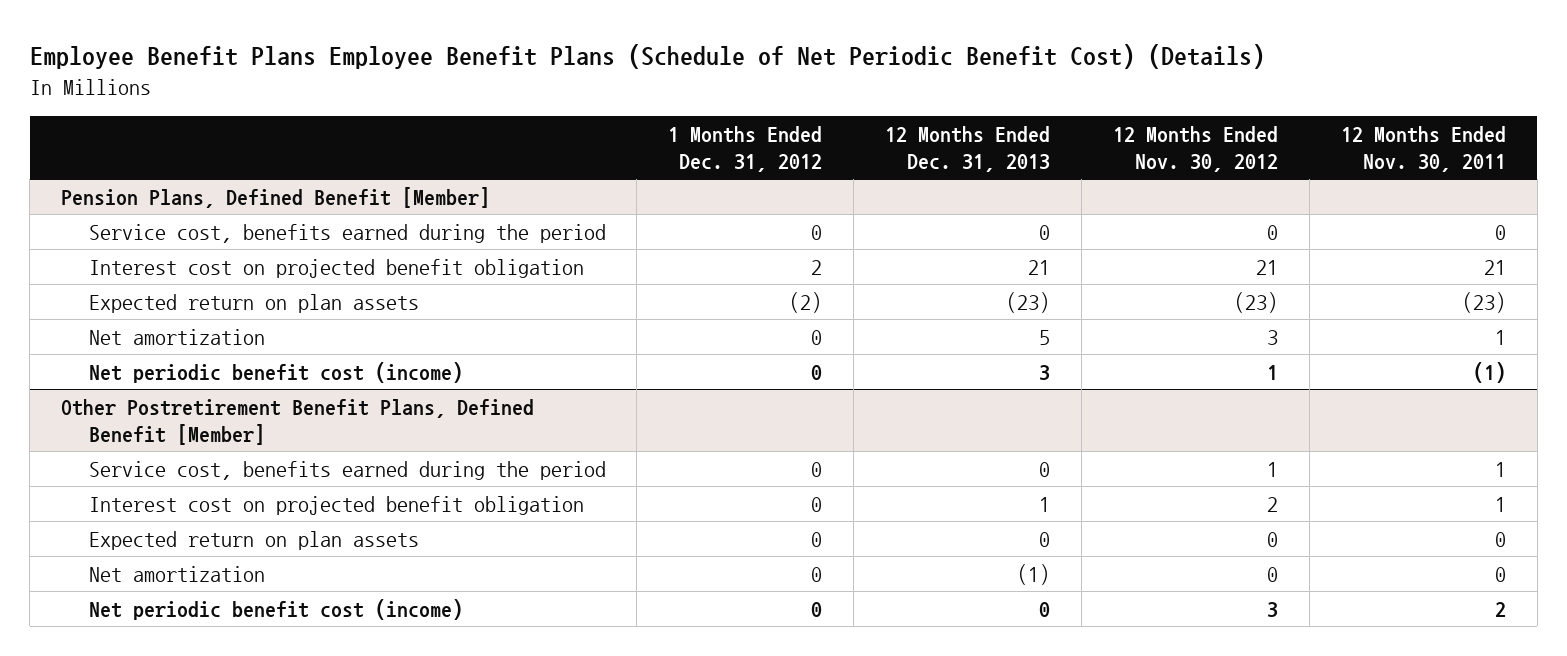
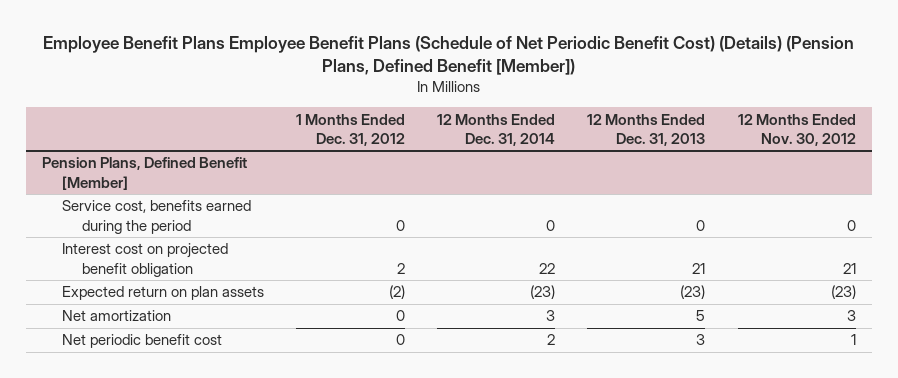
- Employee Benefit Plans Employee Benefit Plans (Schedule of Net Periodic Benefit Cost) (Details)
+ Employee Benefit Plans Employee Benefit Plans (Schedule of Net Periodic Benefit Cost) (Details) (Pension Plans, Defined Benefit [Member])
- | 1 Months Ended Dec. 31, 2012 | 12 Months Ended Dec. 31, 2013 | 12 Months Ended Nov. 30, 2012 | 12 Months Ended Nov. 30, 2011
+ | 1 Months Ended Dec. 31, 2012 | 12 Months Ended Dec. 31, 2014 | 12 Months Ended Dec. 31, 2013 | 12 Months Ended Nov. 30, 2012
@ Pension Plans, Defined Benefit [Member]
- Net periodic benefit cost (income) | 0 | 3 | 1 | (1)
- Other Postretirement Benefit Plans, Defined Benefit [Member]
- Service cost, benefits earned during the period | 0 | 0 | 1 | 1
- Interest cost on projected benefit obligation | 0 | 1 | 2 | 1
- Expected return on plan assets | 0 | 0 | 0 | 0
- Net amortization | 0 | (1) | 0 | 0
- Net periodic benefit cost (income) | 0 | 0 | 3 | 2
@ Pension Plans, Defined Benefit [Member]
+ Net periodic benefit cost | 0 | 2 | 3 | 1

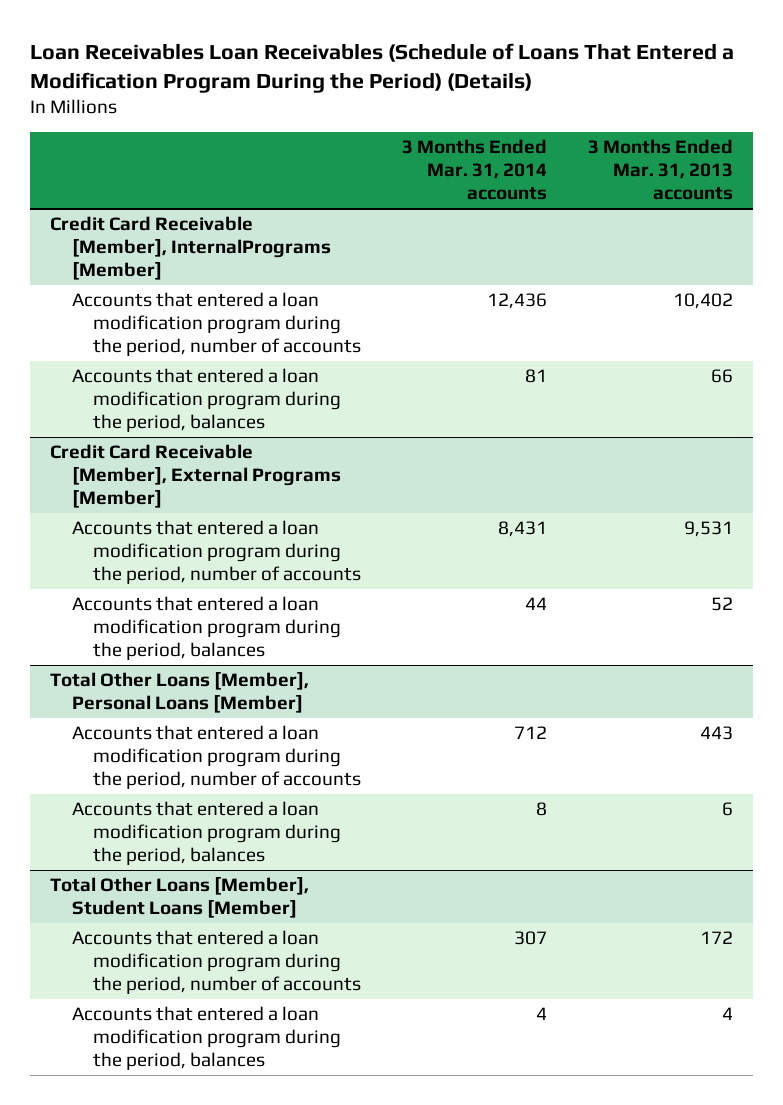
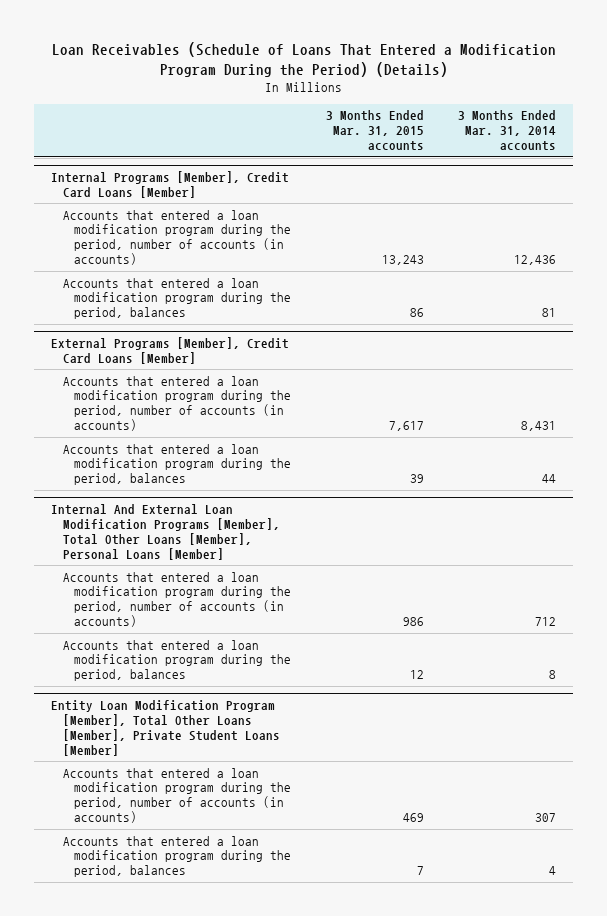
- Loan Receivables Loan Receivables (Schedule of Loans That Entered a Modification Program During the Period) (Details)
+ Loan Receivables (Schedule of Loans That Entered a Modification Program During the Period) (Details)
- | 3 Months Ended Mar. 31, 2014 accounts | 3 Months Ended Mar. 31, 2013 accounts
+ | 3 Months Ended Mar. 31, 2015 accounts | 3 Months Ended Mar. 31, 2014 accounts
- Credit Card Receivable [Member], InternalPrograms [Member]
- Accounts that entered a loan modification program during the period, number of accounts | 12,436 | 10,402
+ Internal Programs [Member], Credit Card Loans [Member]
+ Accounts that entered a loan modification program during the period, number of accounts (in accounts) | 13,243 | 12,436
- Credit Card Receivable [Member], External Programs [Member]
- Accounts that entered a loan modification program during the period, number of accounts | 8,431 | 9,531
+ External Programs [Member], Credit Card Loans [Member]
+ Accounts that entered a loan modification program during the period, number of accounts (in accounts) | 7,617 | 8,431
- Total Other Loans [Member], Personal Loans [Member]
- Accounts that entered a loan modification program during the period, number of accounts | 712 | 443
+ Internal And External Loan Modification Programs [Member], Total Other Loans [Member], Personal Loans [Member]
+ Accounts that entered a loan modification program during the period, number of accounts (in accounts) | 986 | 712
- Total Other Loans [Member], Student Loans [Member]
- Accounts that entered a loan modification program during the period, number of accounts | 307 | 172
+ Entity Loan Modification Program [Member], Total Other Loans [Member], Private Student Loans [Member]
+ Accounts that entered a loan modification program during the period, number of accounts (in accounts) | 469 | 307

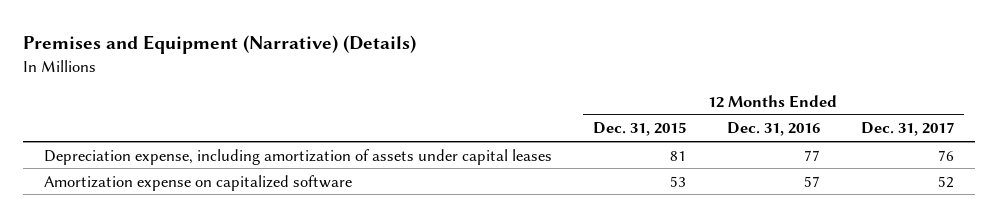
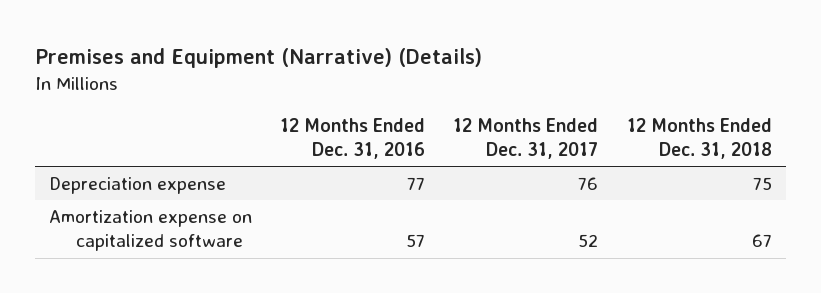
- | 12 Months Ended Dec. 31, 2015 | 12 Months Ended Dec. 31, 2016 | 12 Months Ended Dec. 31, 2017
+ | 12 Months Ended Dec. 31, 2016 | 12 Months Ended Dec. 31, 2017 | 12 Months Ended Dec. 31, 2018
- Depreciation expense, including amortization of assets under capital leases | 81 | 77 | 76
+ Depreciation expense | 77 | 76 | 75

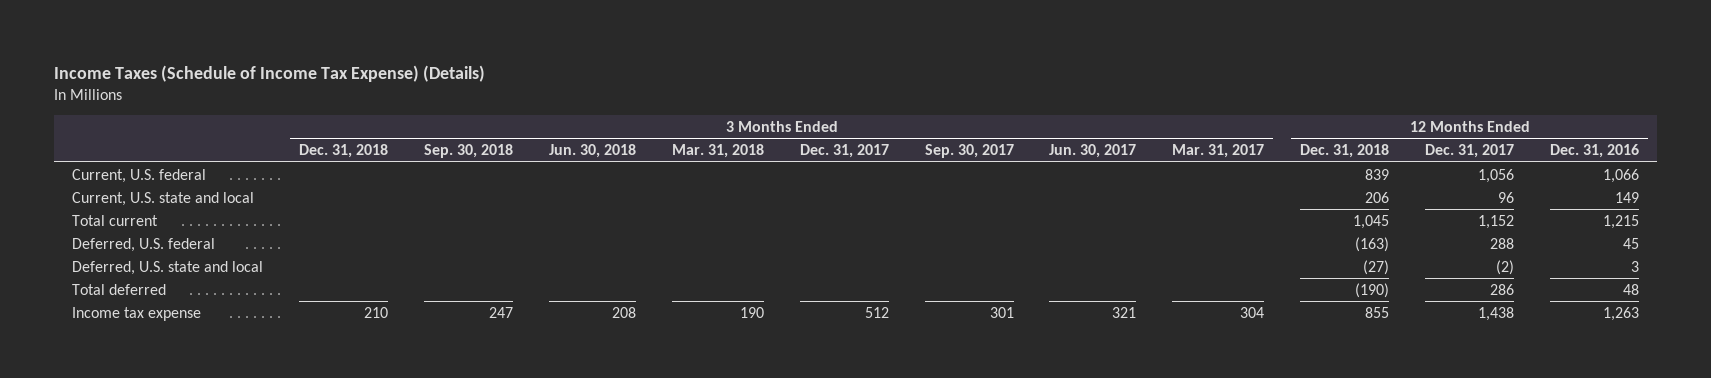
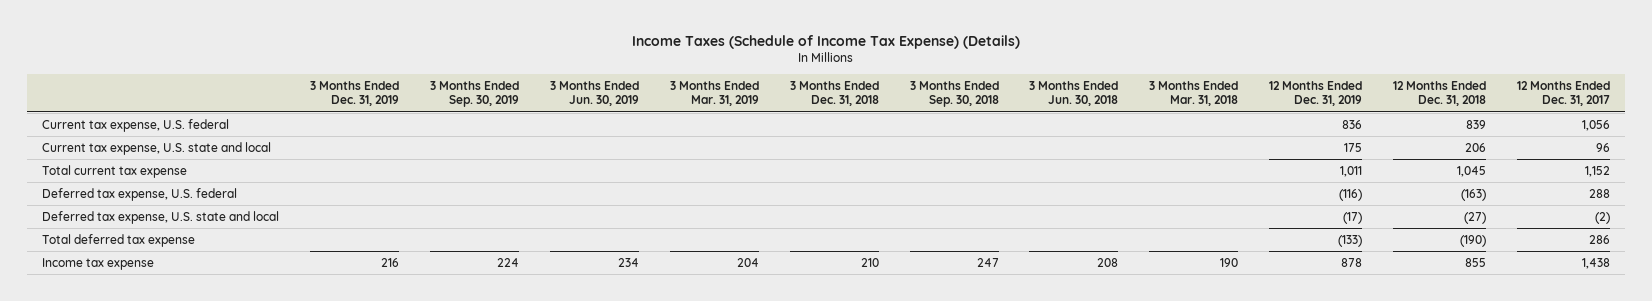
- | 3 Months Ended Dec. 31, 2018 | 3 Months Ended Sep. 30, 2018 | 3 Months Ended Jun. 30, 2018 | 3 Months Ended Mar. 31, 2018 | 3 Months Ended Dec. 31, 2017 | 3 Months Ended Sep. 30, 2017 | 3 Months Ended Jun. 30, 2017 | 3 Months Ended Mar. 31, 2017 | 12 Months Ended Dec. 31, 2018 | 12 Months Ended Dec. 31, 2017 | 12 Months Ended Dec. 31, 2016
+ | 3 Months Ended Dec. 31, 2019 | 3 Months Ended Sep. 30, 2019 | 3 Months Ended Jun. 30, 2019 | 3 Months Ended Mar. 31, 2019 | 3 Months Ended Dec. 31, 2018 | 3 Months Ended Sep. 30, 2018 | 3 Months Ended Jun. 30, 2018 | 3 Months Ended Mar. 31, 2018 | 12 Months Ended Dec. 31, 2019 | 12 Months Ended Dec. 31, 2018 | 12 Months Ended Dec. 31, 2017
- Current, U.S. federal | | | | | | | | | 839 | 1,056 | 1,066
- Current, U.S. state and local | | | | | | | | | 206 | 96 | 149
- Total current | | | | | | | | | 1,045 | 1,152 | 1,215
- Deferred, U.S. federal | | | | | | | | | (163) | 288 | 45
- Deferred, U.S. state and local | | | | | | | | | (27) | (2) | 3
- Total deferred | | | | | | | | | (190) | 286 | 48
+ Current tax expense, U.S. federal | | | | | | | | | 836 | 839 | 1,056
+ Current tax expense, U.S. state and local | | | | | | | | | 175 | 206 | 96
+ Total current tax expense | | | | | | | | | 1,011 | 1,045 | 1,152
+ Deferred tax expense, U.S. federal | | | | | | | | | (116) | (163) | 288
+ Deferred tax expense, U.S. state and local | | | | | | | | | (17) | (27) | (2)
+ Total deferred tax expense | | | | | | | | | (133) | (190) | 286

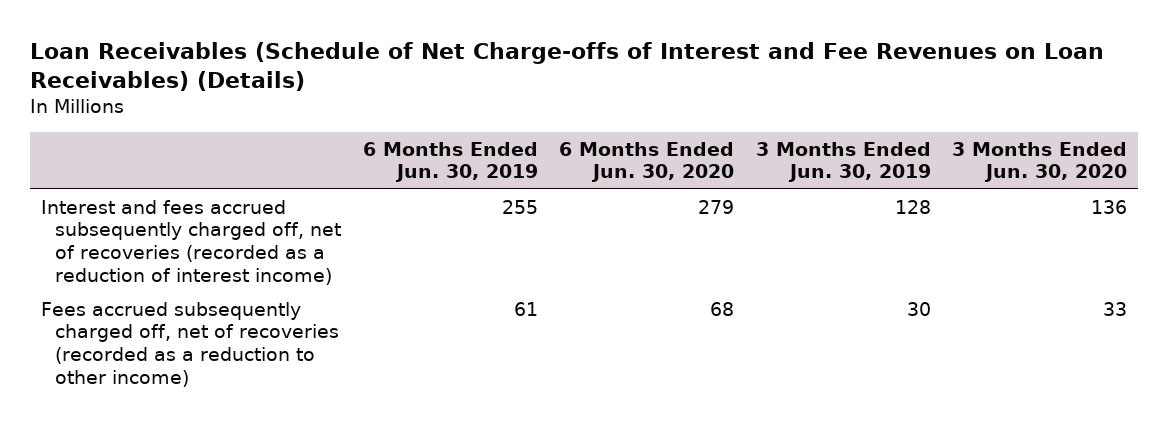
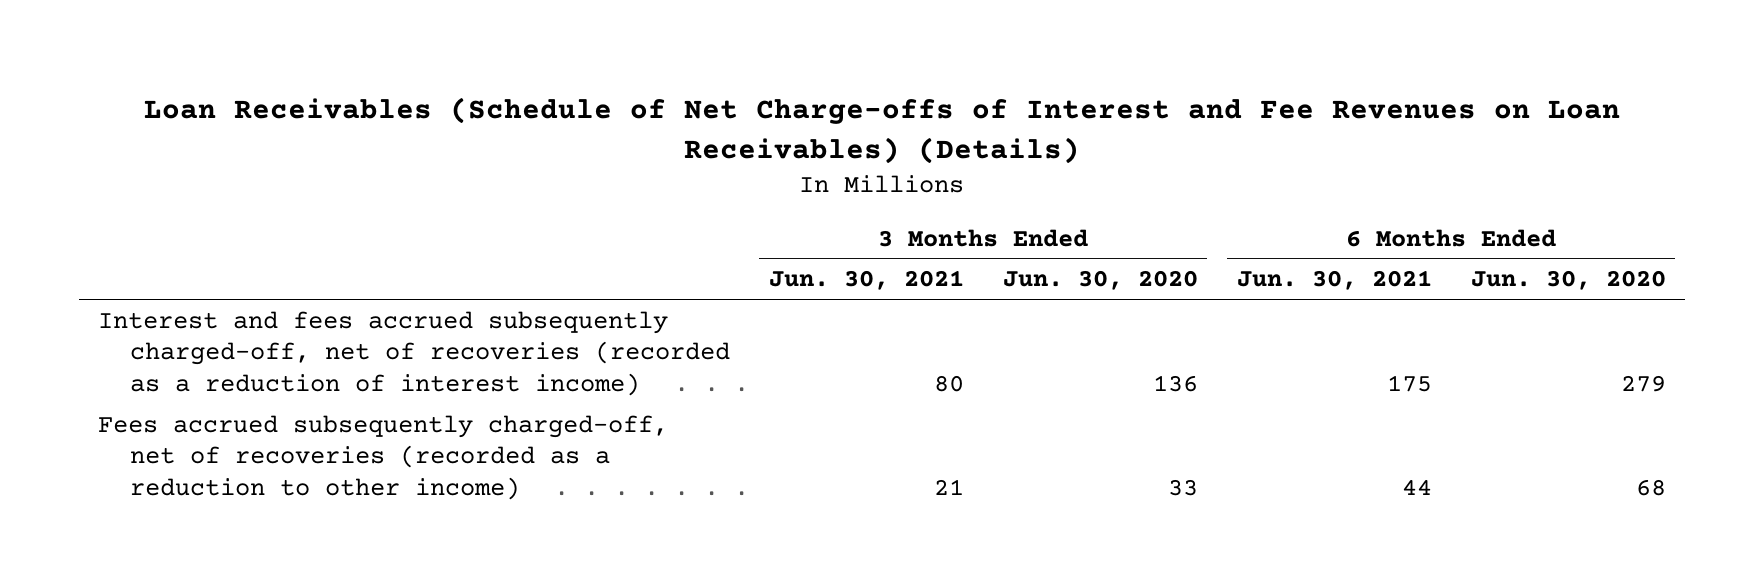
- | 6 Months Ended Jun. 30, 2019 | 6 Months Ended Jun. 30, 2020 | 3 Months Ended Jun. 30, 2019 | 3 Months Ended Jun. 30, 2020
+ | 3 Months Ended Jun. 30, 2021 | 3 Months Ended Jun. 30, 2020 | 6 Months Ended Jun. 30, 2021 | 6 Months Ended Jun. 30, 2020
- Interest and fees accrued subsequently charged off, net of recoveries (recorded as a reduction of interest income) | 255 | 279 | 128 | 136
- Fees accrued subsequently charged off, net of recoveries (recorded as a reduction to other income) | 61 | 68 | 30 | 33
+ Interest and fees accrued subsequently charged-off, net of recoveries (recorded as a reduction of interest income) | 80 | 136 | 175 | 279
+ Fees accrued subsequently charged-off, net of recoveries (recorded as a reduction to other income) | 21 | 33 | 44 | 68

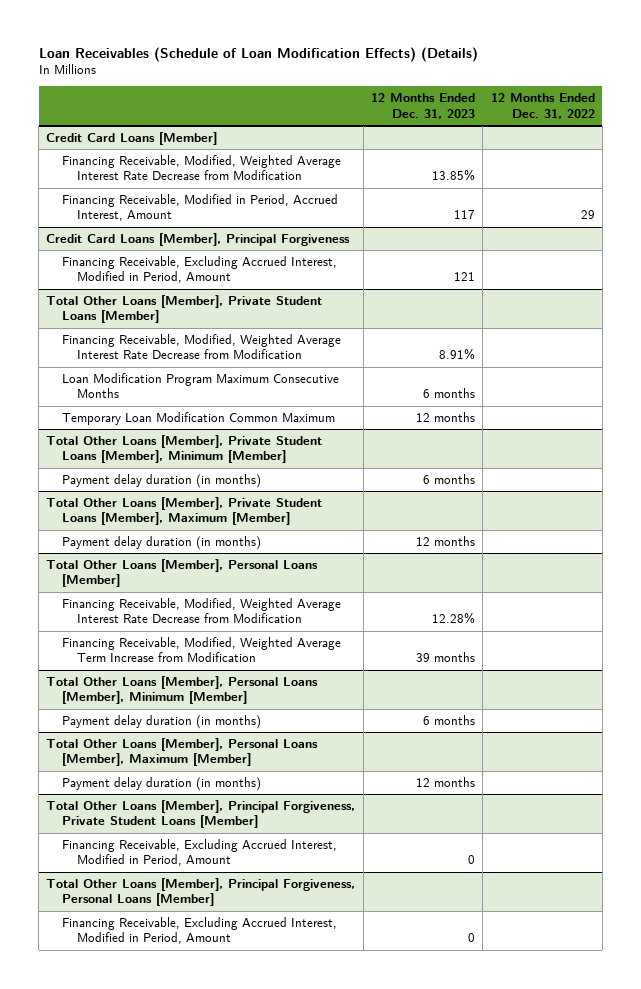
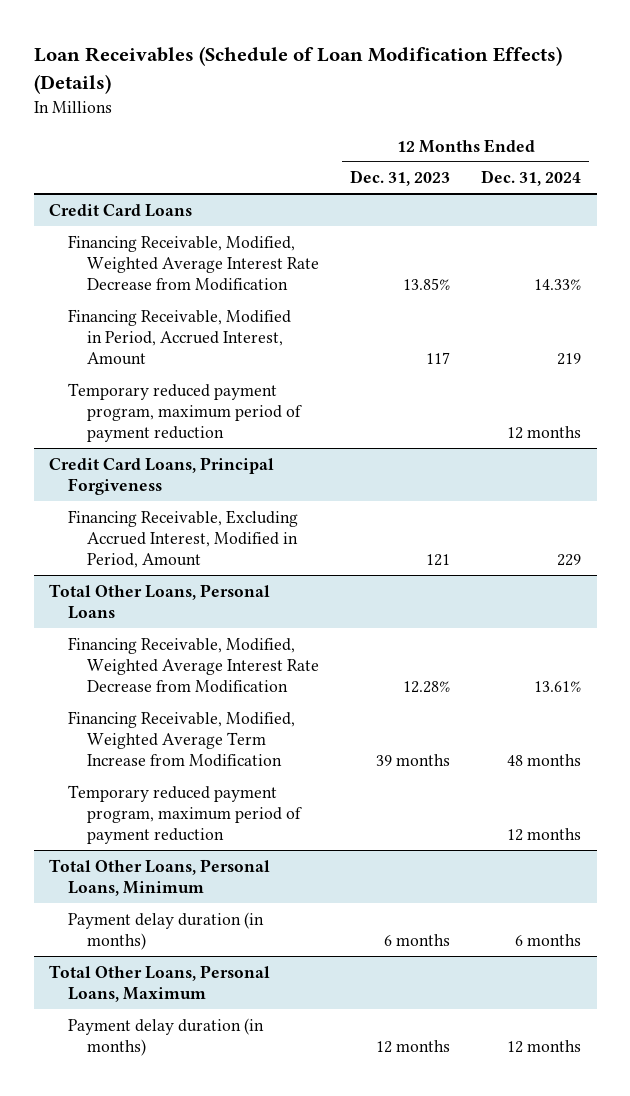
- | 12 Months Ended Dec. 31, 2023 | 12 Months Ended Dec. 31, 2022
+ | 12 Months Ended Dec. 31, 2023 | 12 Months Ended Dec. 31, 2024
- Credit Card Loans [Member]
+ Credit Card Loans
- Credit Card Loans [Member], Principal Forgiveness
+ Temporary reduced payment program, maximum period of payment reduction | | 12 months
+ Credit Card Loans, Principal Forgiveness
- Total Other Loans [Member], Private Student Loans [Member]
- Financing Receivable, Modified, Weighted Average Interest Rate Decrease from Modification | 8.91% |
- Loan Modification Program Maximum Consecutive Months | 6 months |
- Temporary Loan Modification Common Maximum | 12 months |
- Total Other Loans [Member], Private Student Loans [Member], Minimum [Member]
- Payment delay duration (in months) | 6 months |
- Total Other Loans [Member], Private Student Loans [Member], Maximum [Member]
- Payment delay duration (in months) | 12 months |
- Total Other Loans [Member], Personal Loans [Member]
+ Total Other Loans, Personal Loans
- Total Other Loans [Member], Personal Loans [Member], Minimum [Member]
+ Temporary reduced payment program, maximum period of payment reduction | | 12 months
+ Total Other Loans, Personal Loans, Minimum
- Total Other Loans [Member], Personal Loans [Member], Maximum [Member]
+ Total Other Loans, Personal Loans, Maximum
- Total Other Loans [Member], Principal Forgiveness, Private Student Loans [Member]
- Financing Receivable, Excluding Accrued Interest, Modified in Period, Amount | 0 |
- Total Other Loans [Member], Principal Forgiveness, Personal Loans [Member]
- Financing Receivable, Excluding Accrued Interest, Modified in Period, Amount | 0 |

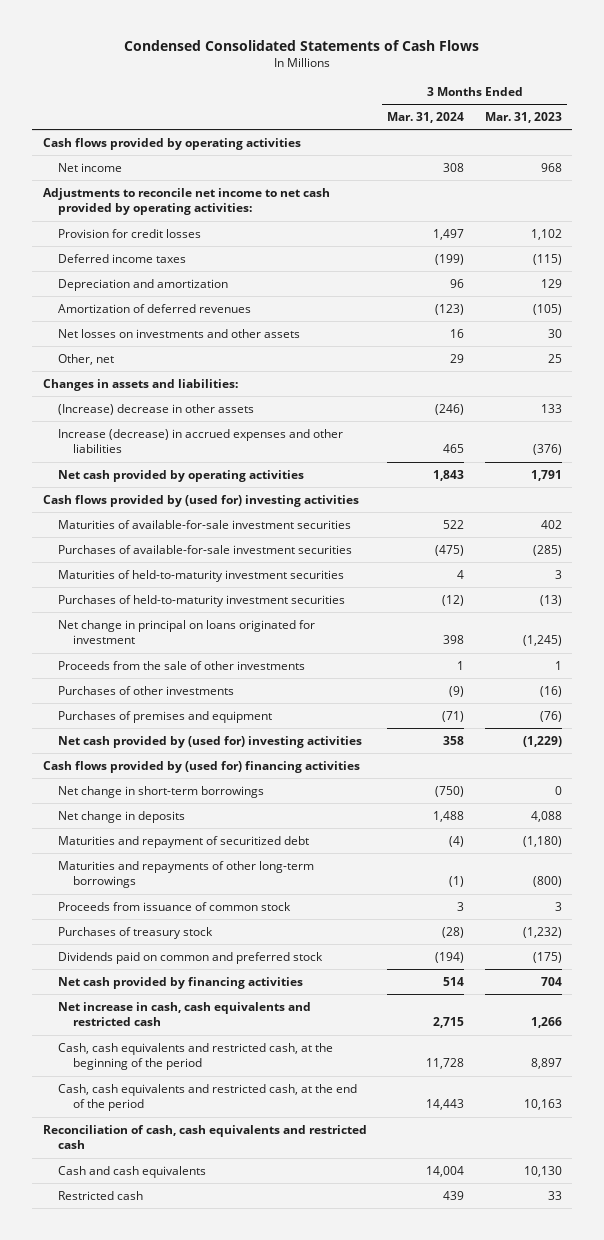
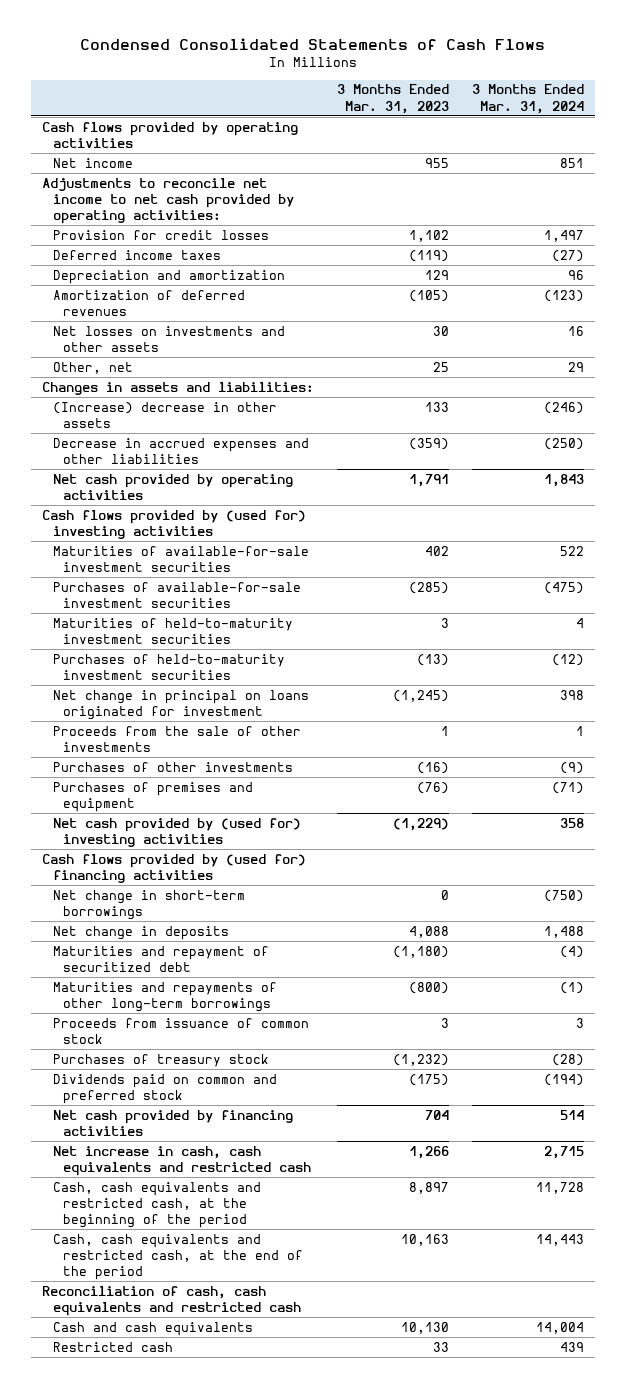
- | 3 Months Ended Mar. 31, 2024 | 3 Months Ended Mar. 31, 2023
+ | 3 Months Ended Mar. 31, 2023 | 3 Months Ended Mar. 31, 2024
- Net income | 308 | 968
+ Net income | 955 | 851
- Deferred income taxes | (199) | (115)
+ Deferred income taxes | (119) | (27)
- Increase (decrease) in accrued expenses and other liabilities | 465 | (376)
+ Decrease in accrued expenses and other liabilities | (359) | (250)

